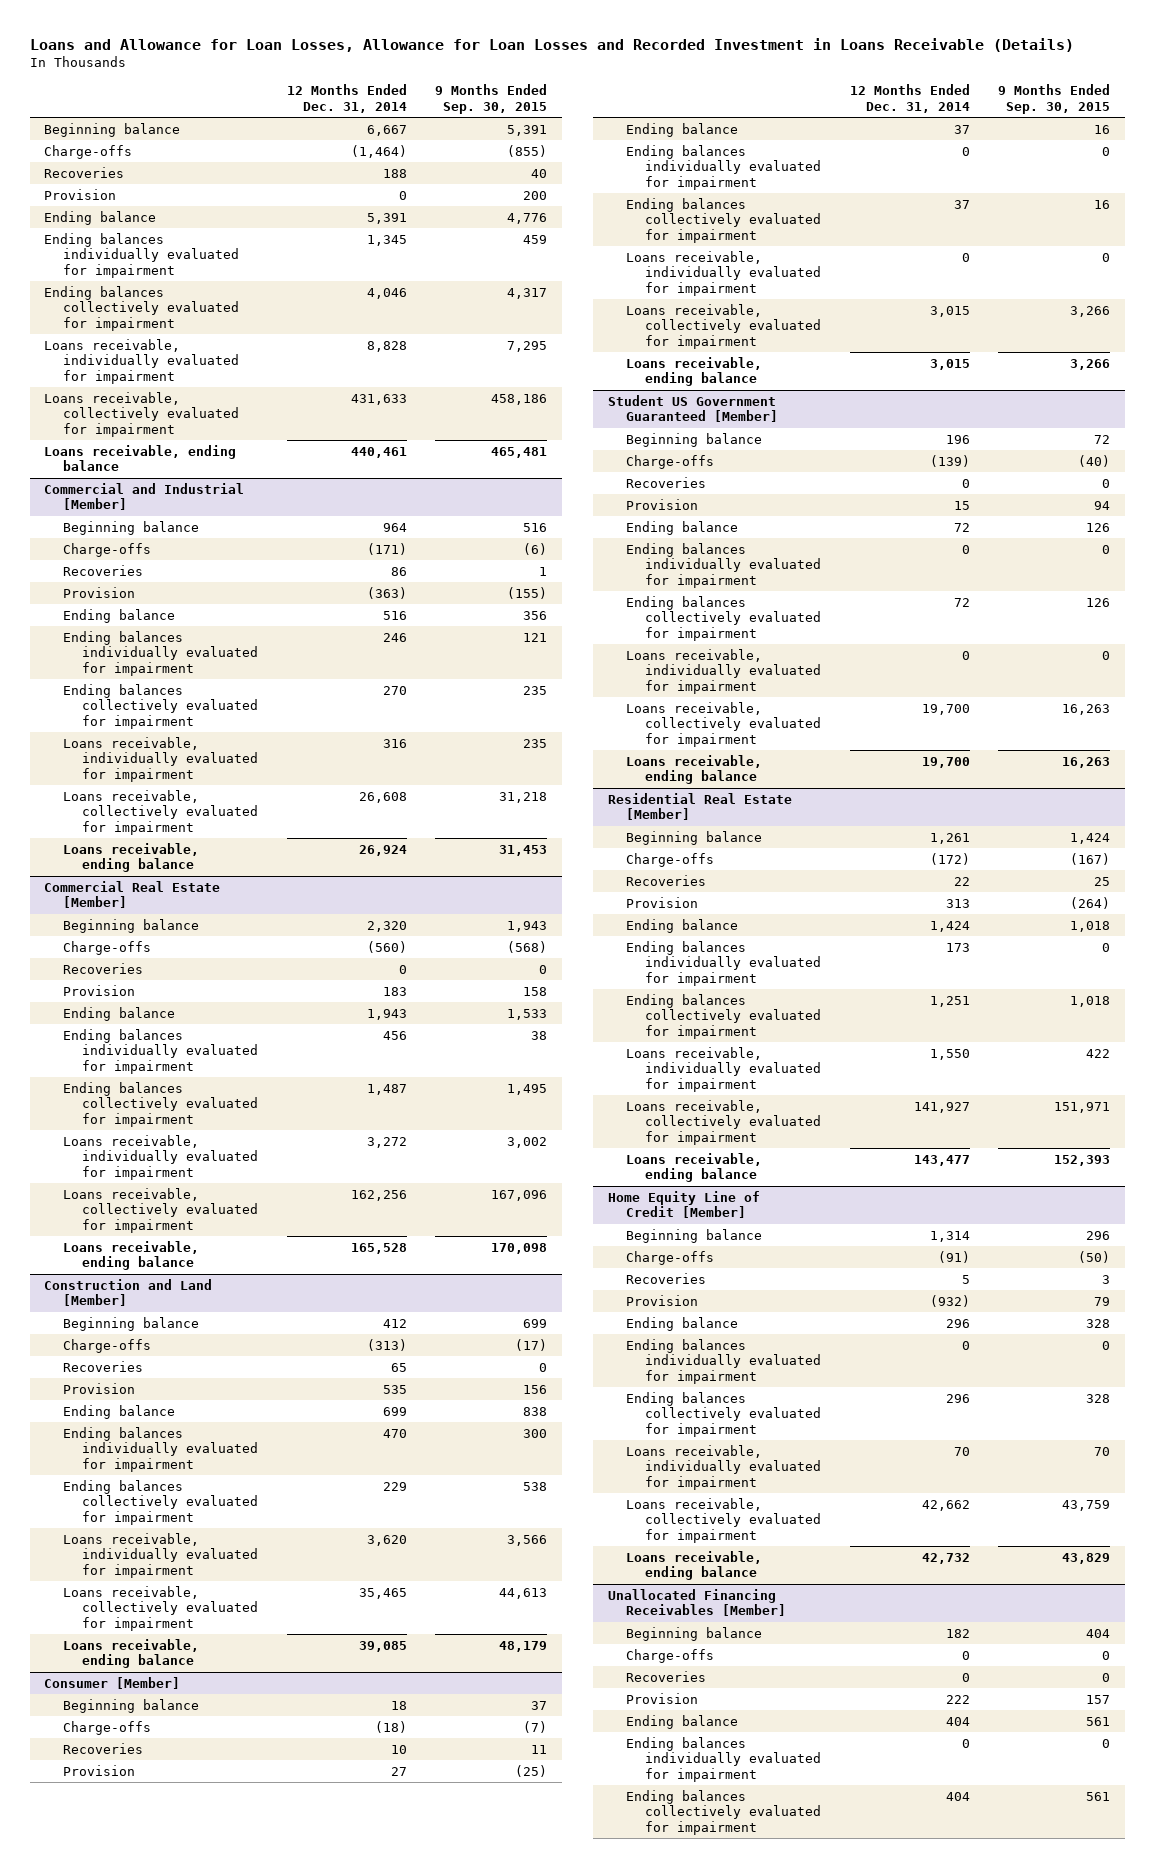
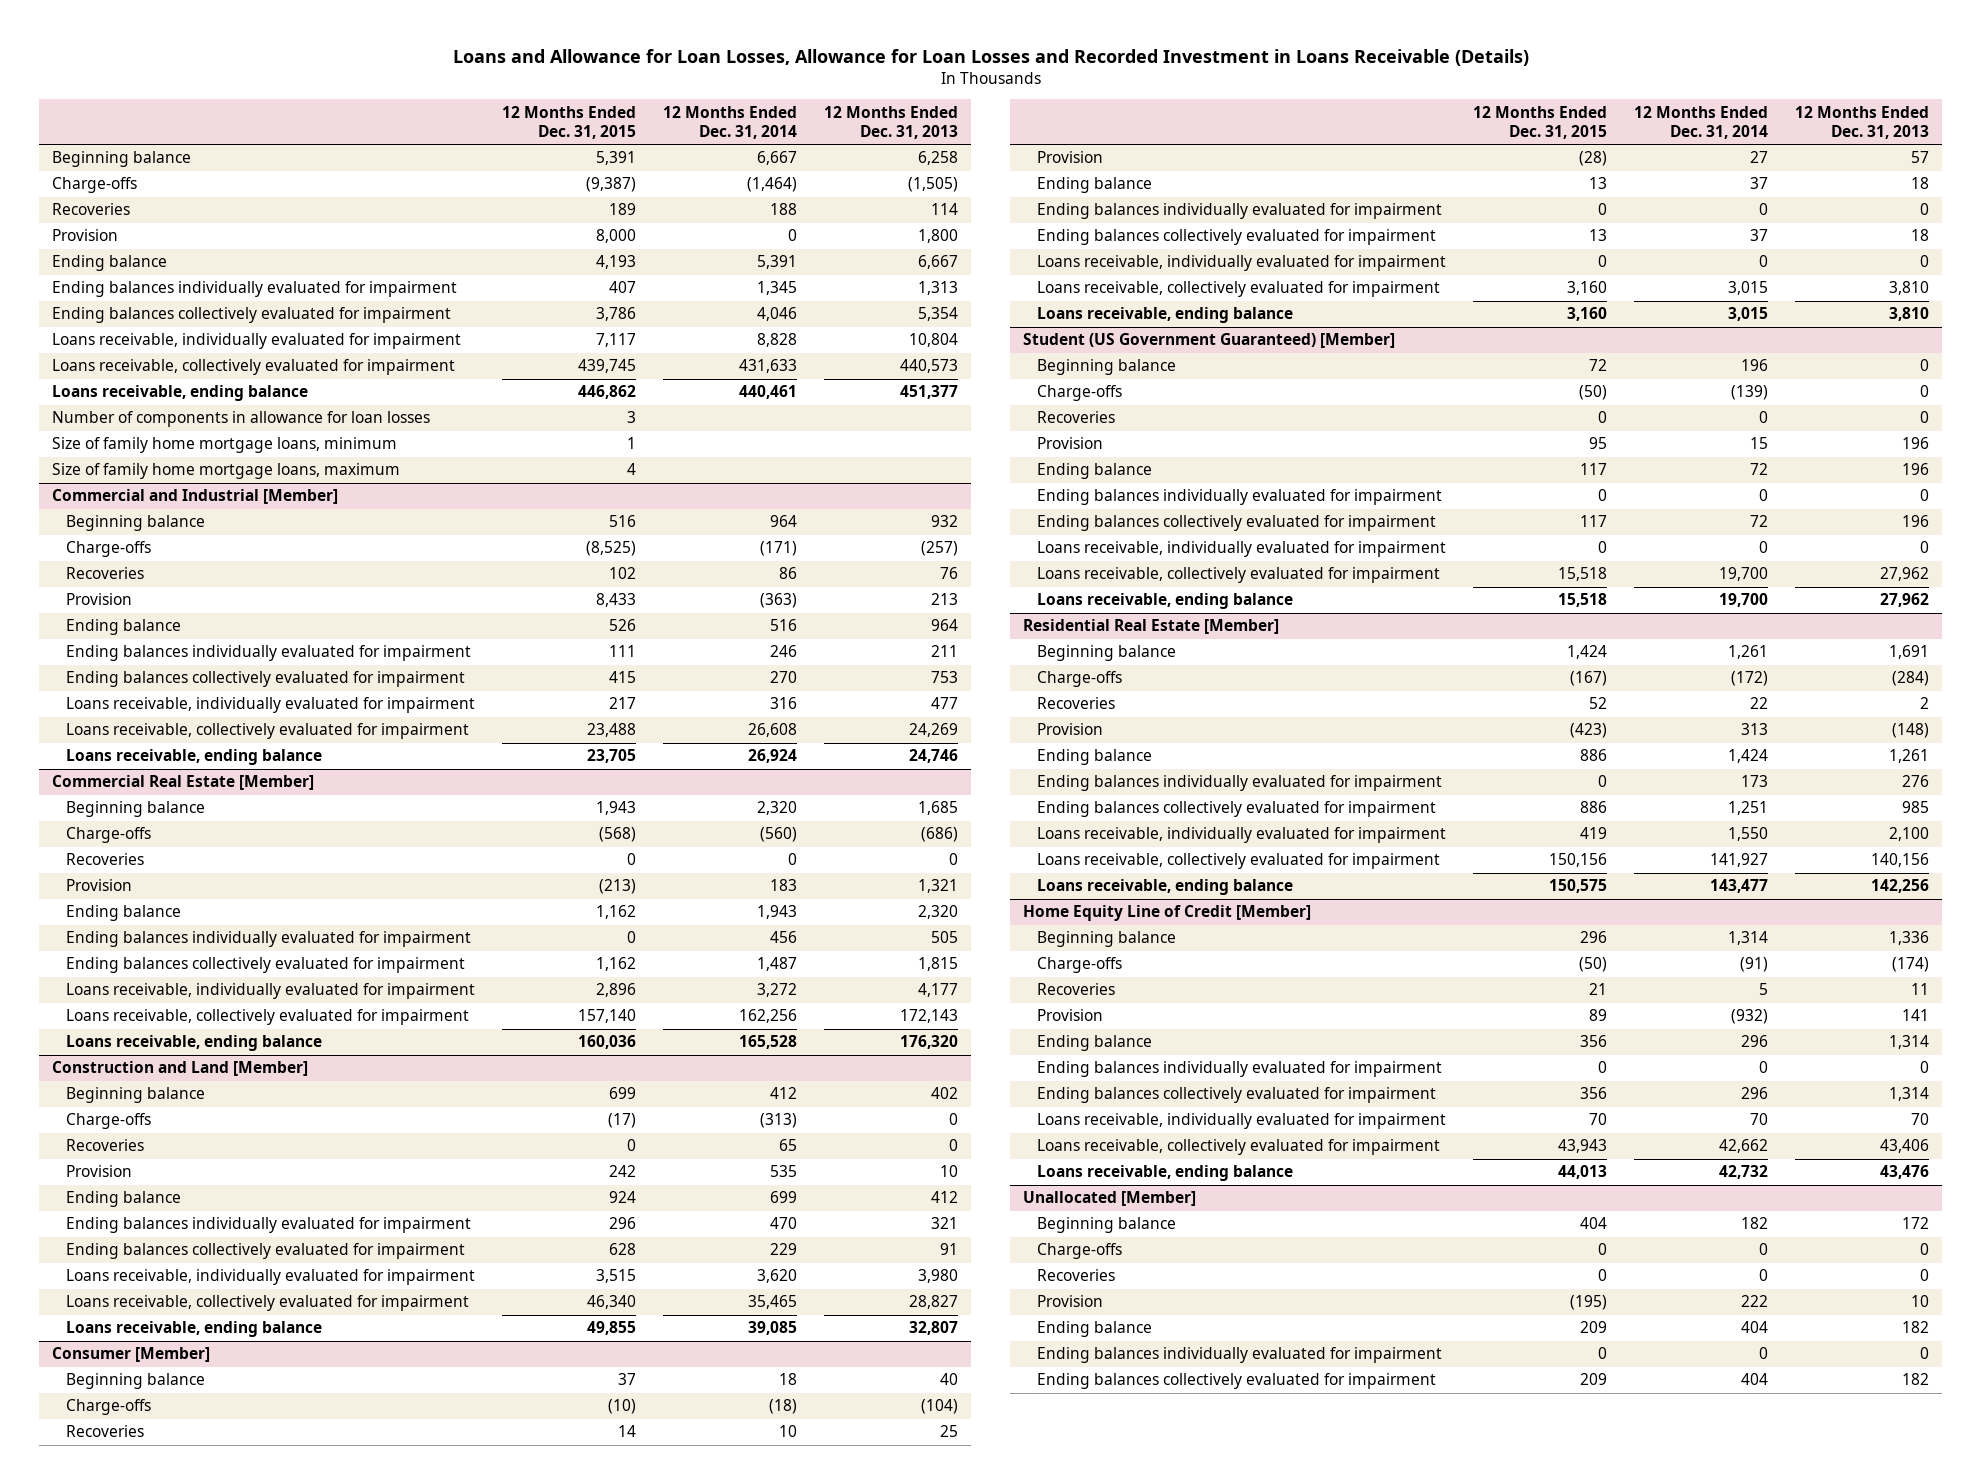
- | 12 Months Ended Dec. 31, 2014 | 9 Months Ended Sep. 30, 2015
+ | 12 Months Ended Dec. 31, 2015 | 12 Months Ended Dec. 31, 2014 | 12 Months Ended Dec. 31, 2013
+ Number of components in allowance for loan losses | 3 | |
+ Size of family home mortgage loans, minimum | 1 | |
+ Size of family home mortgage loans, maximum | 4 | |
- Student US Government Guaranteed [Member]
+ Student (US Government Guaranteed) [Member]
- Unallocated Financing Receivables [Member]
+ Unallocated [Member]

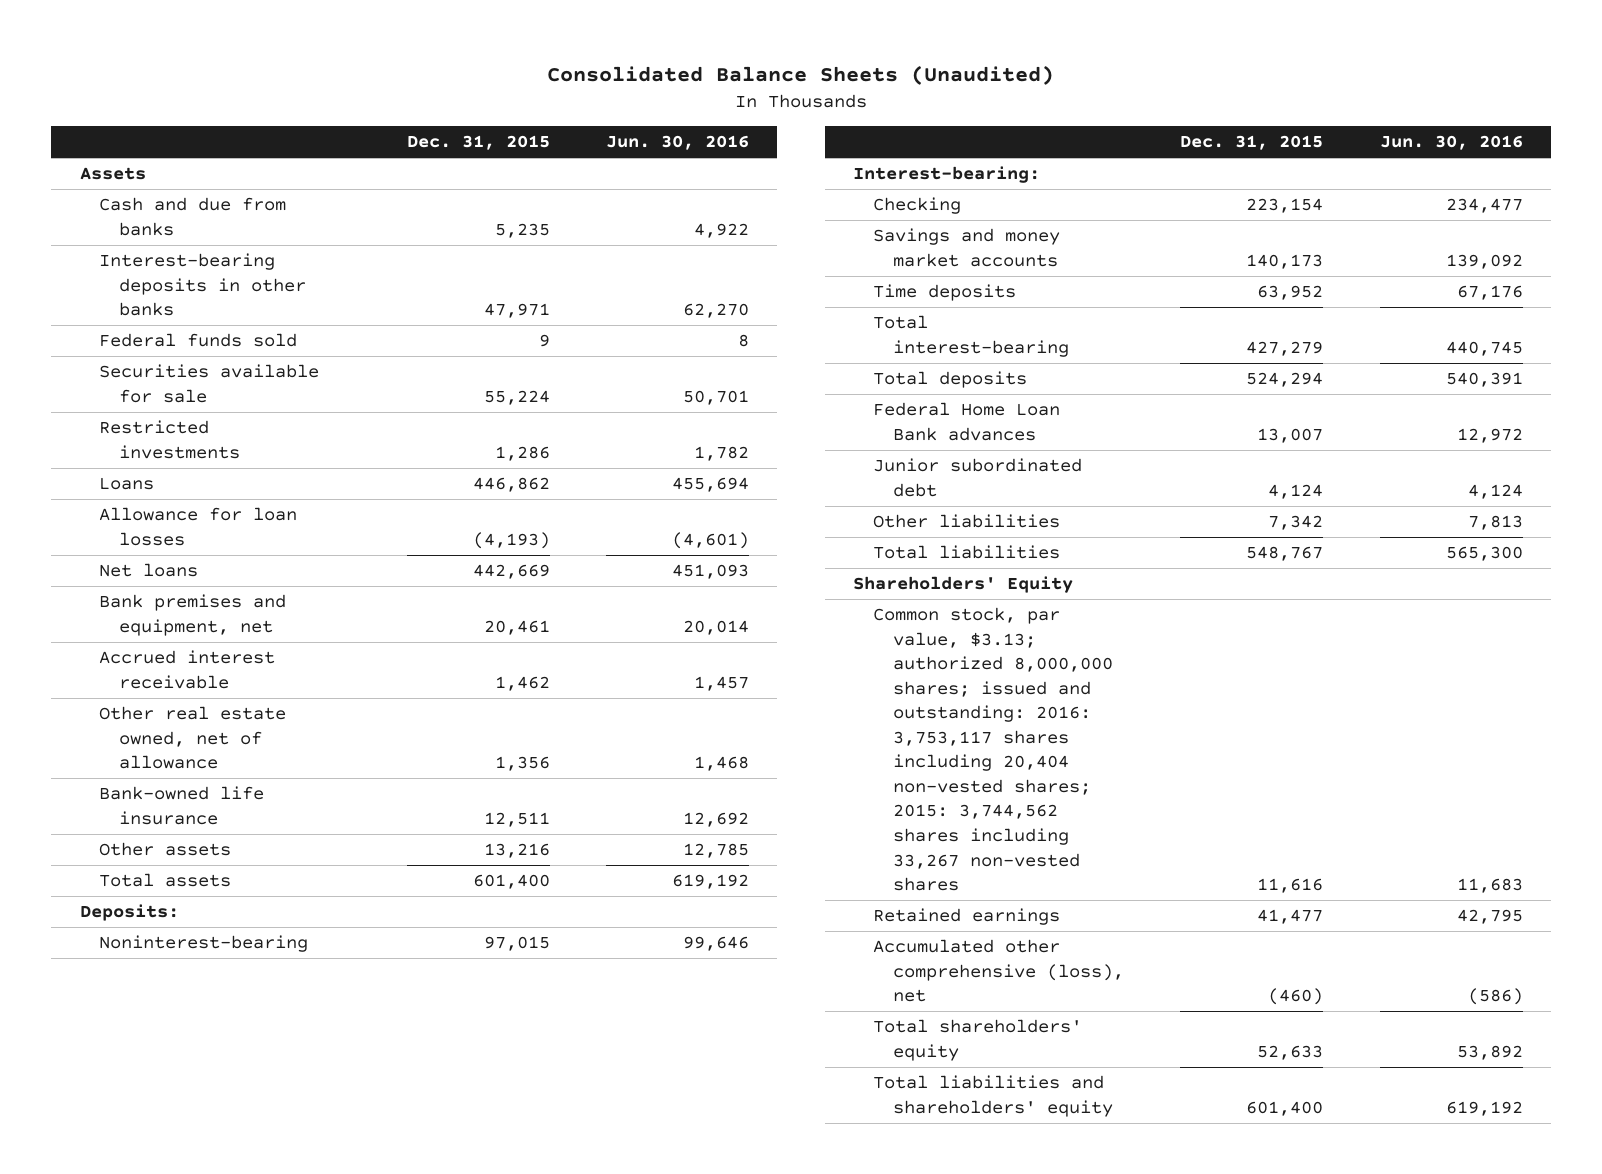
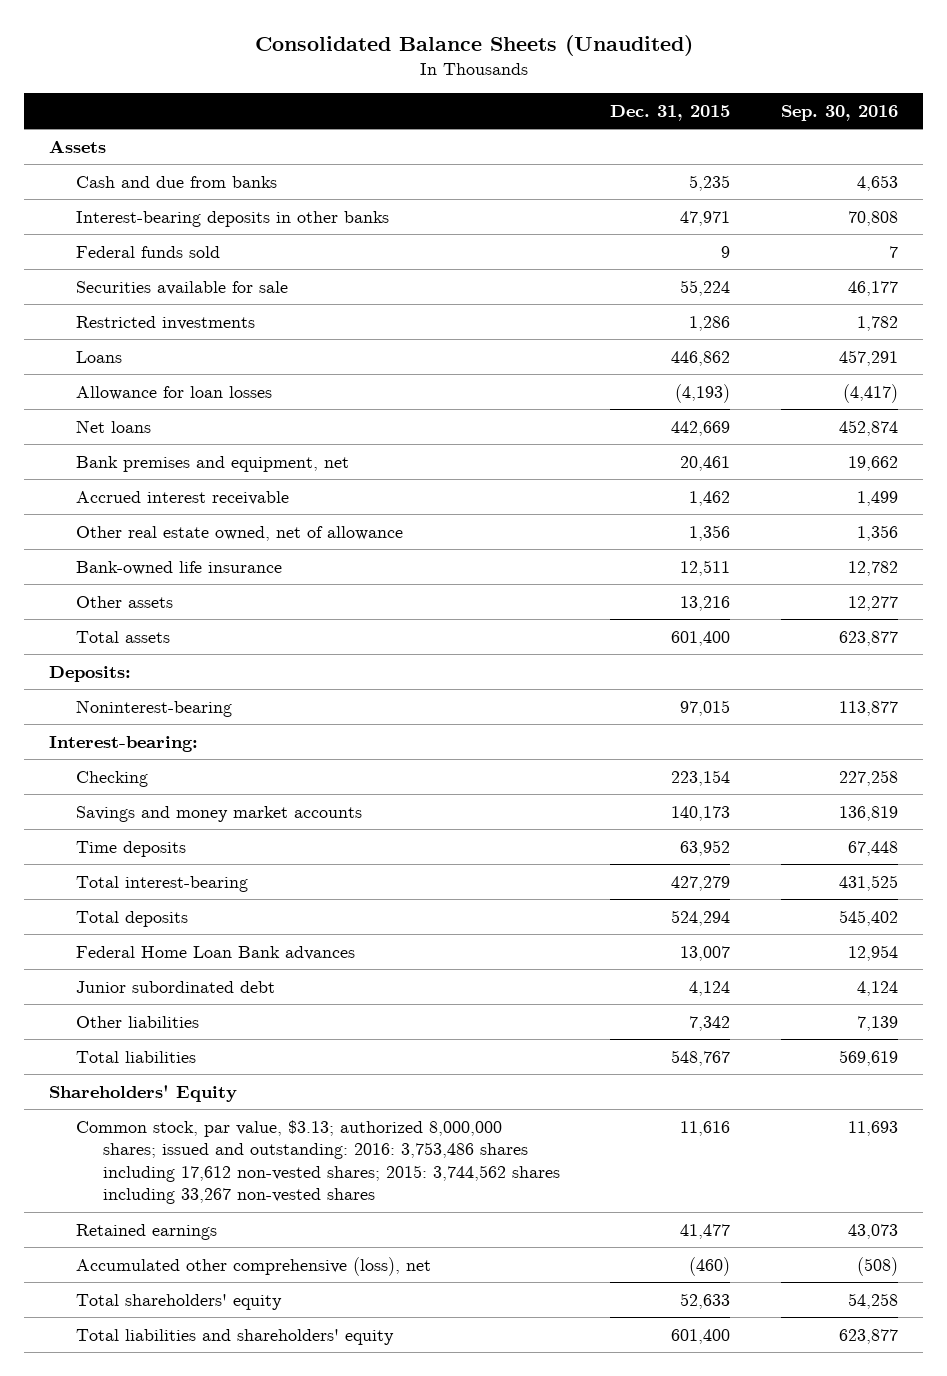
- | Dec. 31, 2015 | Jun. 30, 2016
+ | Dec. 31, 2015 | Sep. 30, 2016
- Common stock, par value, $3.13; authorized 8,000,000 shares; issued and outstanding: 2016: 3,753,117 shares including 20,404 non-vested shares; 2015: 3,744,562 shares including 33,267 non-vested shares | 11,616 | 11,683
+ Common stock, par value, $3.13; authorized 8,000,000 shares; issued and outstanding: 2016: 3,753,486 shares including 17,612 non-vested shares; 2015: 3,744,562 shares including 33,267 non-vested shares | 11,616 | 11,693

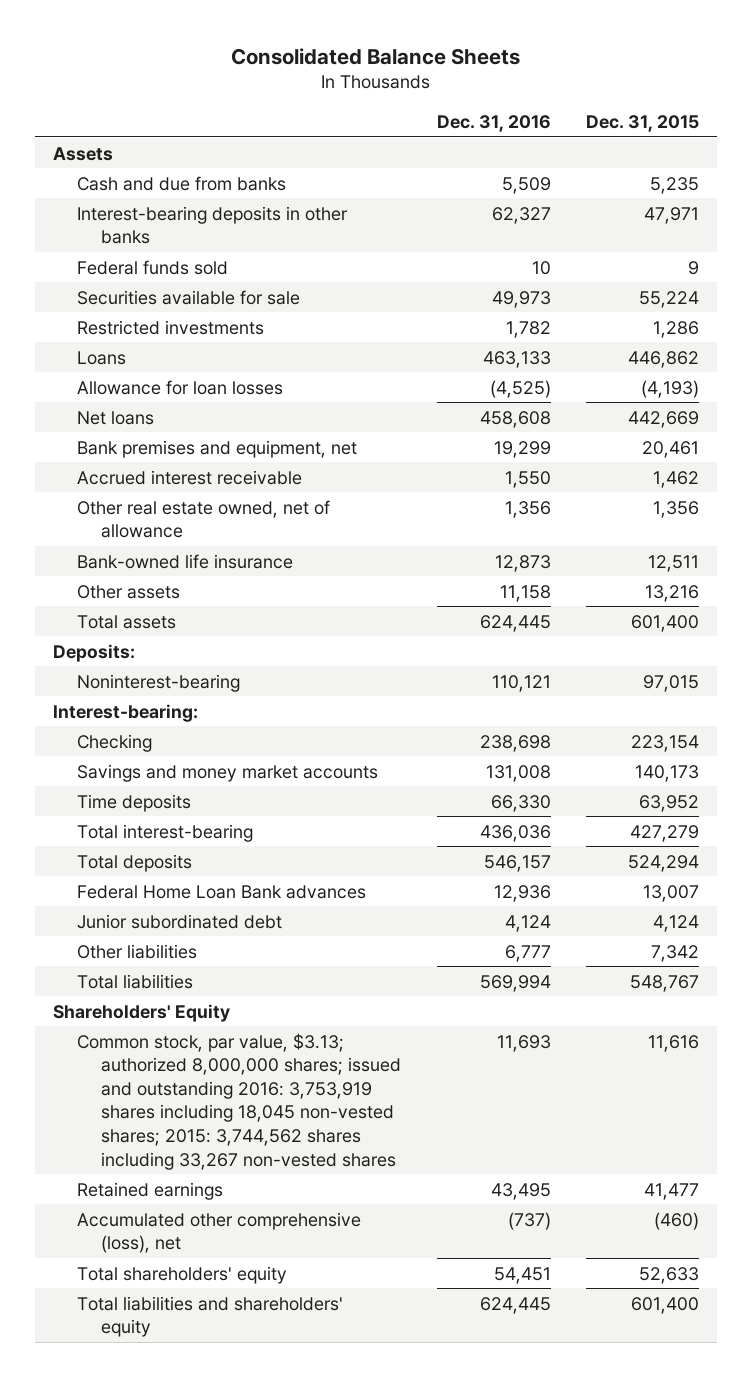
- Consolidated Balance Sheets (Unaudited)
+ Consolidated Balance Sheets
- | Dec. 31, 2015 | Sep. 30, 2016
+ | Dec. 31, 2016 | Dec. 31, 2015
- Common stock, par value, $3.13; authorized 8,000,000 shares; issued and outstanding: 2016: 3,753,486 shares including 17,612 non-vested shares; 2015: 3,744,562 shares including 33,267 non-vested shares | 11,616 | 11,693
+ Common stock, par value, $3.13; authorized 8,000,000 shares; issued and outstanding 2016: 3,753,919 shares including 18,045 non-vested shares; 2015: 3,744,562 shares including 33,267 non-vested shares | 11,693 | 11,616

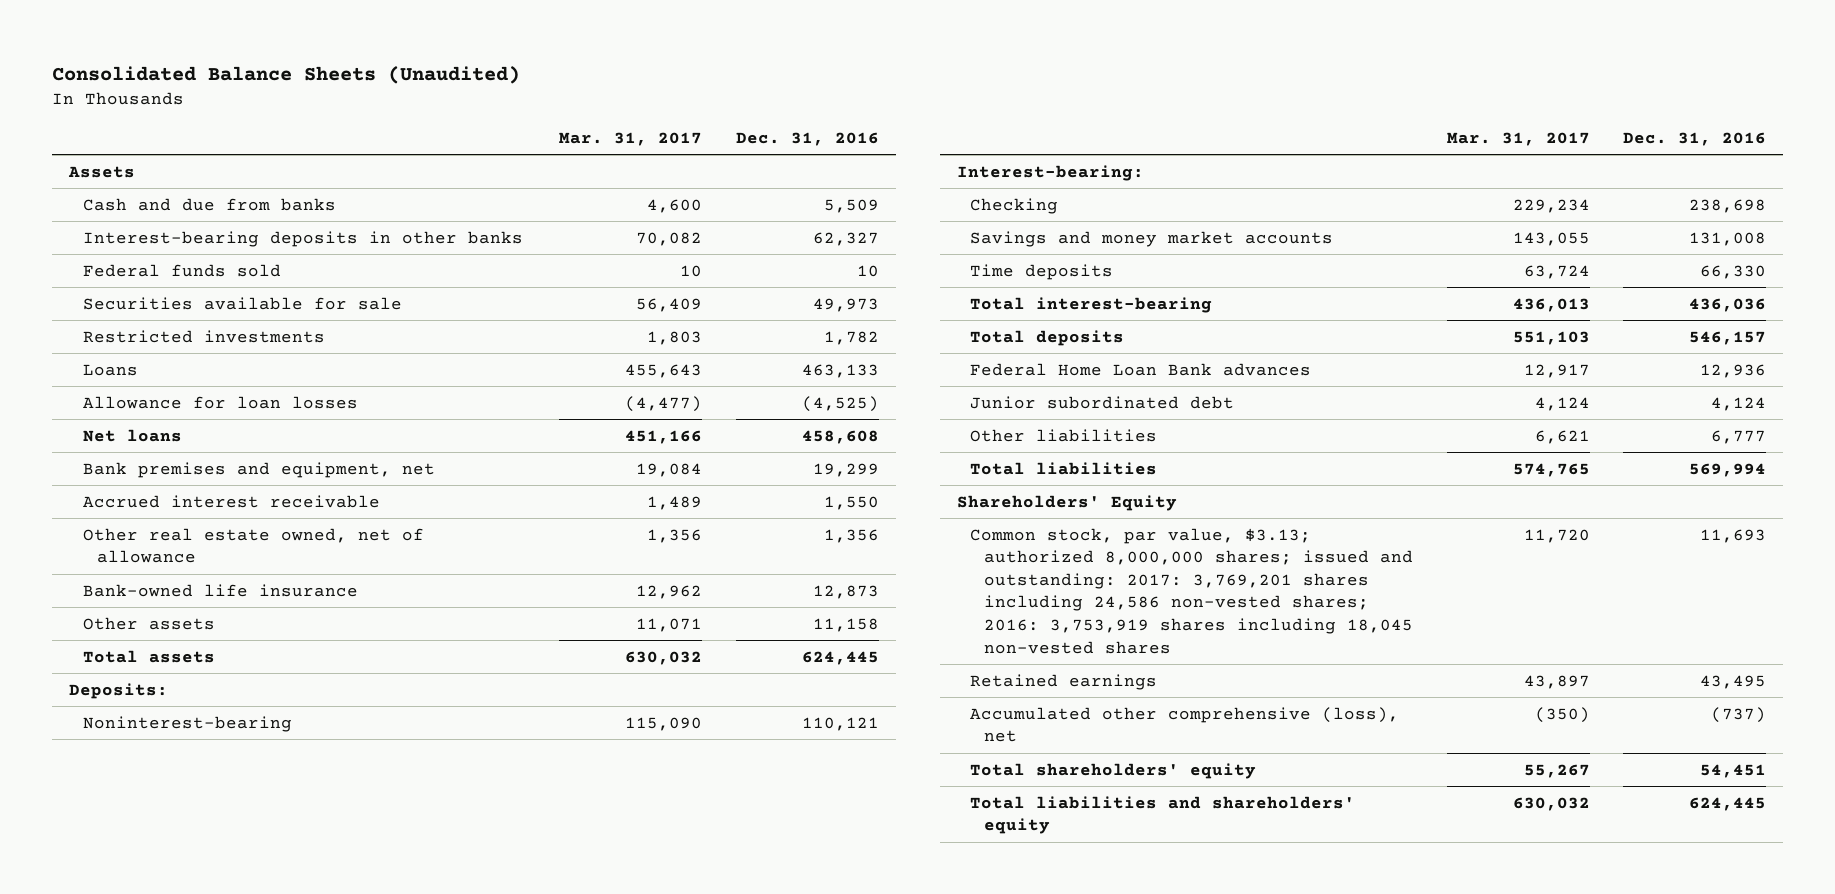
- Consolidated Balance Sheets
+ Consolidated Balance Sheets (Unaudited)
- | Dec. 31, 2016 | Dec. 31, 2015
+ | Mar. 31, 2017 | Dec. 31, 2016
- Common stock, par value, $3.13; authorized 8,000,000 shares; issued and outstanding 2016: 3,753,919 shares including 18,045 non-vested shares; 2015: 3,744,562 shares including 33,267 non-vested shares | 11,693 | 11,616
+ Common stock, par value, $3.13; authorized 8,000,000 shares; issued and outstanding: 2017: 3,769,201 shares including 24,586 non-vested shares; 2016: 3,753,919 shares including 18,045 non-vested shares | 11,720 | 11,693

